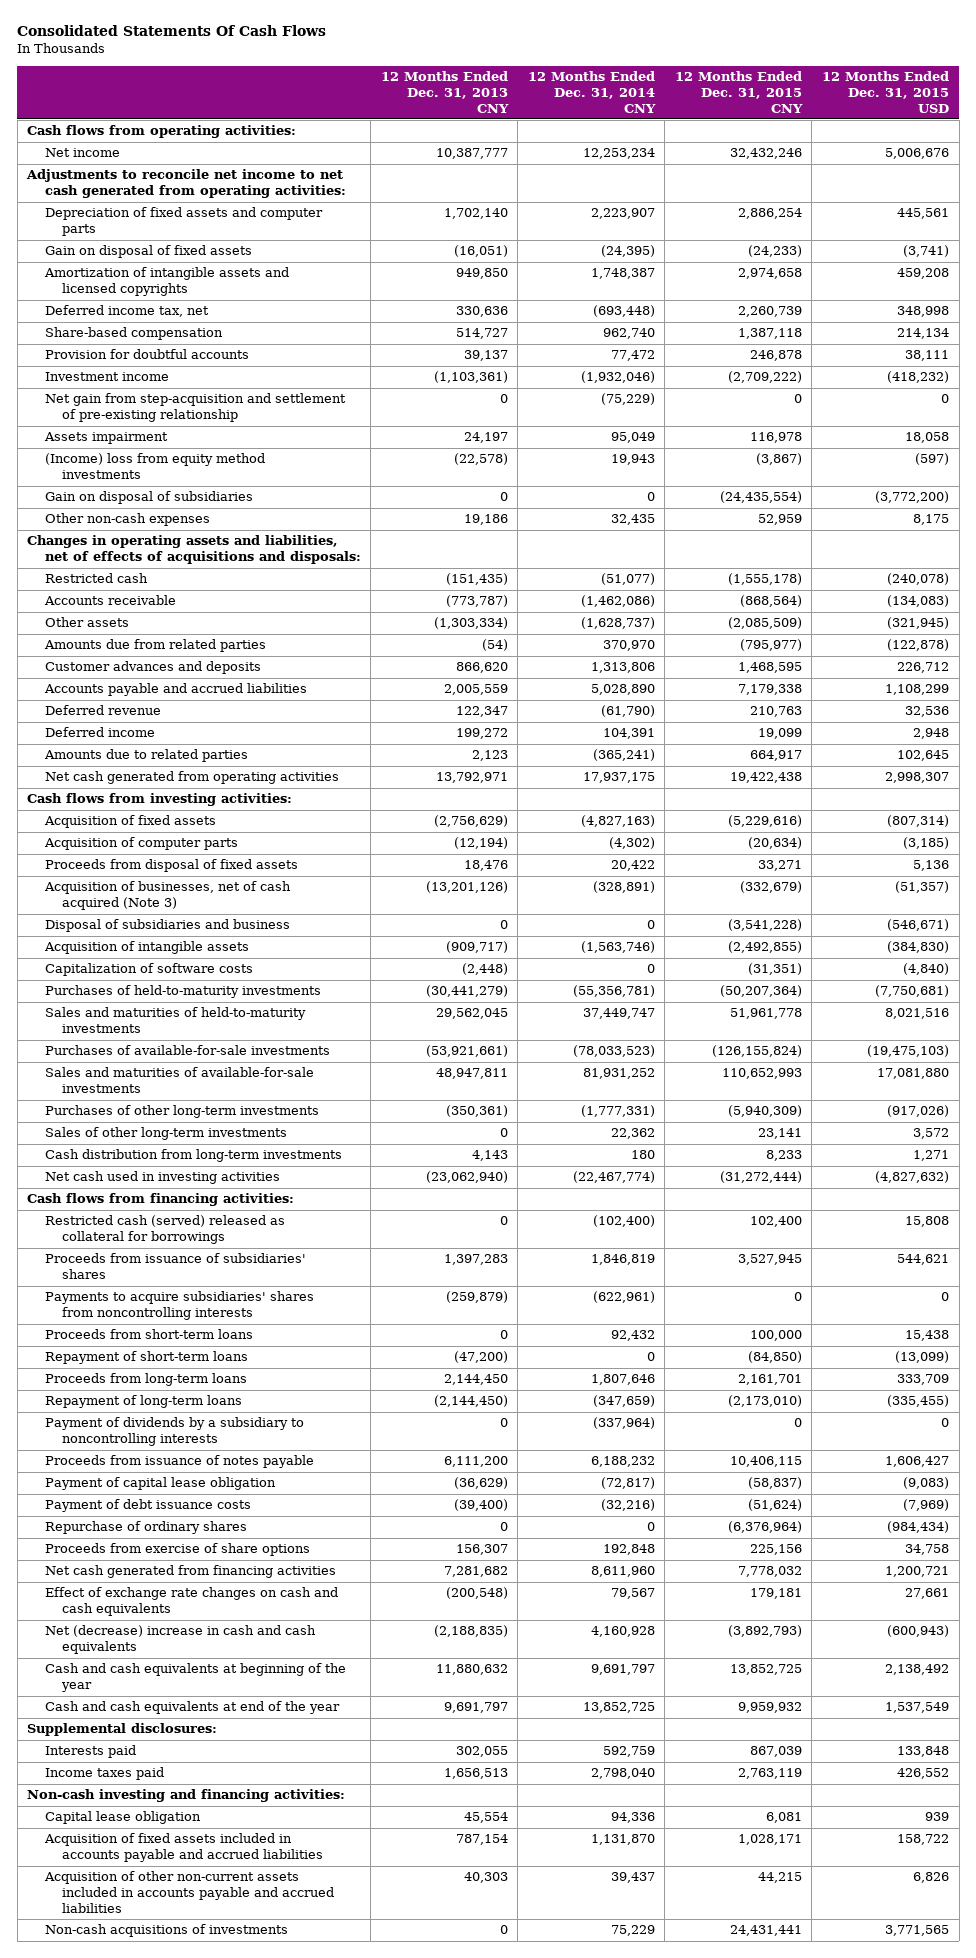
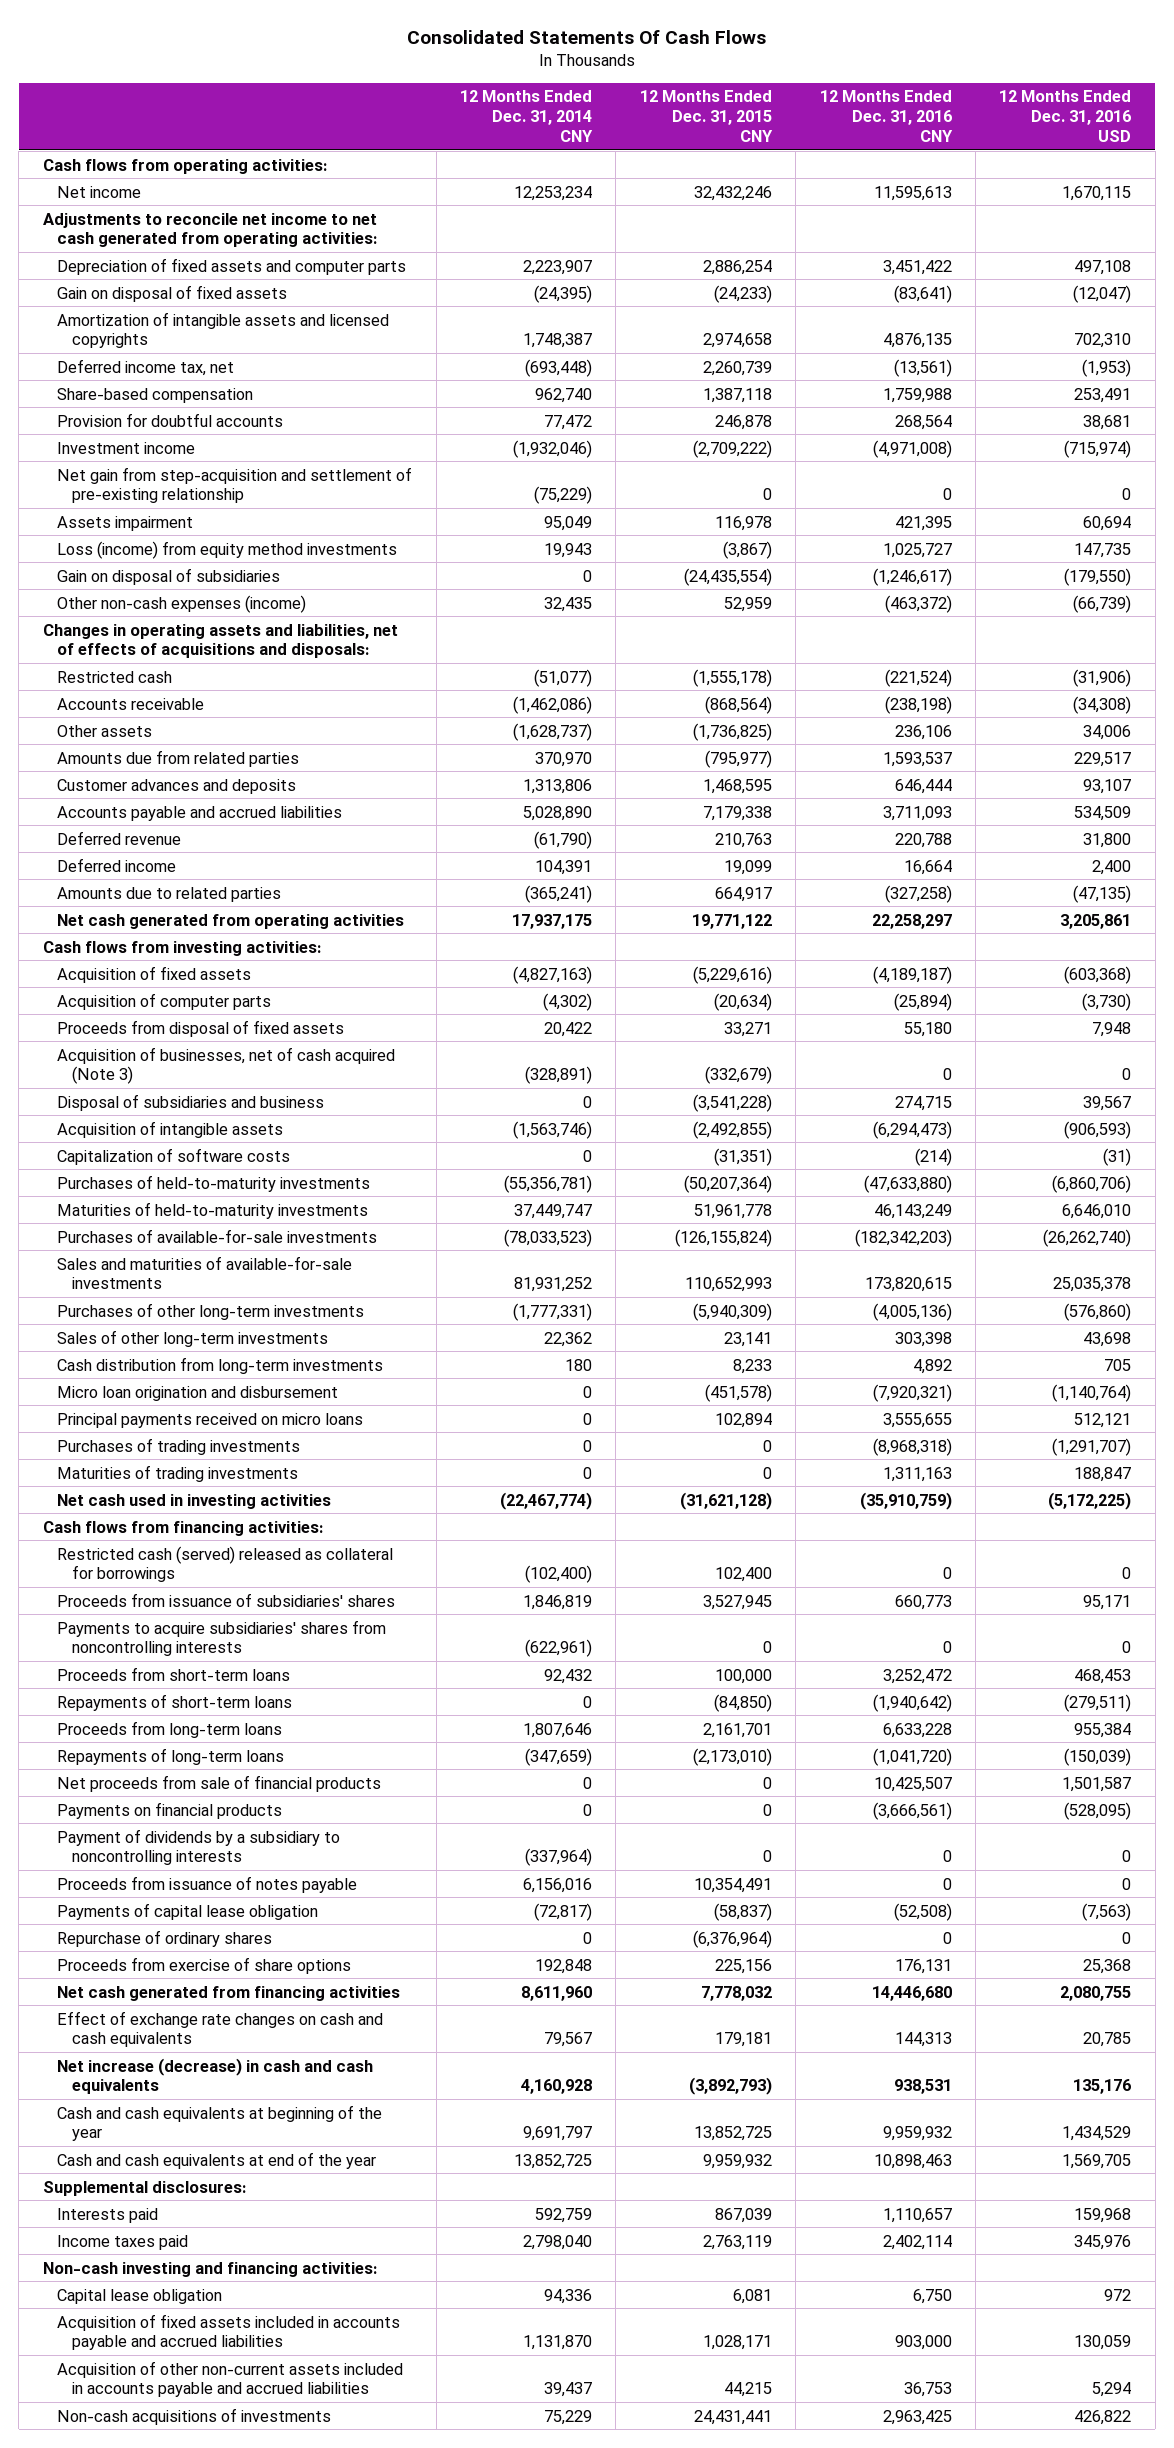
- | 12 Months Ended Dec. 31, 2013 CNY | 12 Months Ended Dec. 31, 2014 CNY | 12 Months Ended Dec. 31, 2015 CNY | 12 Months Ended Dec. 31, 2015 USD
+ | 12 Months Ended Dec. 31, 2014 CNY | 12 Months Ended Dec. 31, 2015 CNY | 12 Months Ended Dec. 31, 2016 CNY | 12 Months Ended Dec. 31, 2016 USD
- (Income) loss from equity method investments | (22,578) | 19,943 | (3,867) | (597)
+ Loss (income) from equity method investments | 19,943 | (3,867) | 1,025,727 | 147,735
- Other non-cash expenses | 19,186 | 32,435 | 52,959 | 8,175
+ Other non-cash expenses (income) | 32,435 | 52,959 | (463,372) | (66,739)
- Other assets | (1,303,334) | (1,628,737) | (2,085,509) | (321,945)
+ Other assets | (1,628,737) | (1,736,825) | 236,106 | 34,006
- Net cash generated from operating activities | 13,792,971 | 17,937,175 | 19,422,438 | 2,998,307
+ Net cash generated from operating activities | 17,937,175 | 19,771,122 | 22,258,297 | 3,205,861
- Sales and maturities of held-to-maturity investments | 29,562,045 | 37,449,747 | 51,961,778 | 8,021,516
+ Maturities of held-to-maturity investments | 37,449,747 | 51,961,778 | 46,143,249 | 6,646,010
- Net cash used in investing activities | (23,062,940) | (22,467,774) | (31,272,444) | (4,827,632)
+ Micro loan origination and disbursement | 0 | (451,578) | (7,920,321) | (1,140,764)
+ Principal payments received on micro loans | 0 | 102,894 | 3,555,655 | 512,121
+ Purchases of trading investments | 0 | 0 | (8,968,318) | (1,291,707)
+ Maturities of trading investments | 0 | 0 | 1,311,163 | 188,847
+ Net cash used in investing activities | (22,467,774) | (31,621,128) | (35,910,759) | (5,172,225)
- Repayment of short-term loans | (47,200) | 0 | (84,850) | (13,099)
+ Repayments of short-term loans | 0 | (84,850) | (1,940,642) | (279,511)
- Repayment of long-term loans | (2,144,450) | (347,659) | (2,173,010) | (335,455)
+ Repayments of long-term loans | (347,659) | (2,173,010) | (1,041,720) | (150,039)
+ Net proceeds from sale of financial products | 0 | 0 | 10,425,507 | 1,501,587
+ Payments on financial products | 0 | 0 | (3,666,561) | (528,095)
- Proceeds from issuance of notes payable | 6,111,200 | 6,188,232 | 10,406,115 | 1,606,427
- Payment of capital lease obligation | (36,629) | (72,817) | (58,837) | (9,083)
- Payment of debt issuance costs | (39,400) | (32,216) | (51,624) | (7,969)
+ Proceeds from issuance of notes payable | 6,156,016 | 10,354,491 | 0 | 0
+ Payments of capital lease obligation | (72,817) | (58,837) | (52,508) | (7,563)
- Net (decrease) increase in cash and cash equivalents | (2,188,835) | 4,160,928 | (3,892,793) | (600,943)
+ Net increase (decrease) in cash and cash equivalents | 4,160,928 | (3,892,793) | 938,531 | 135,176

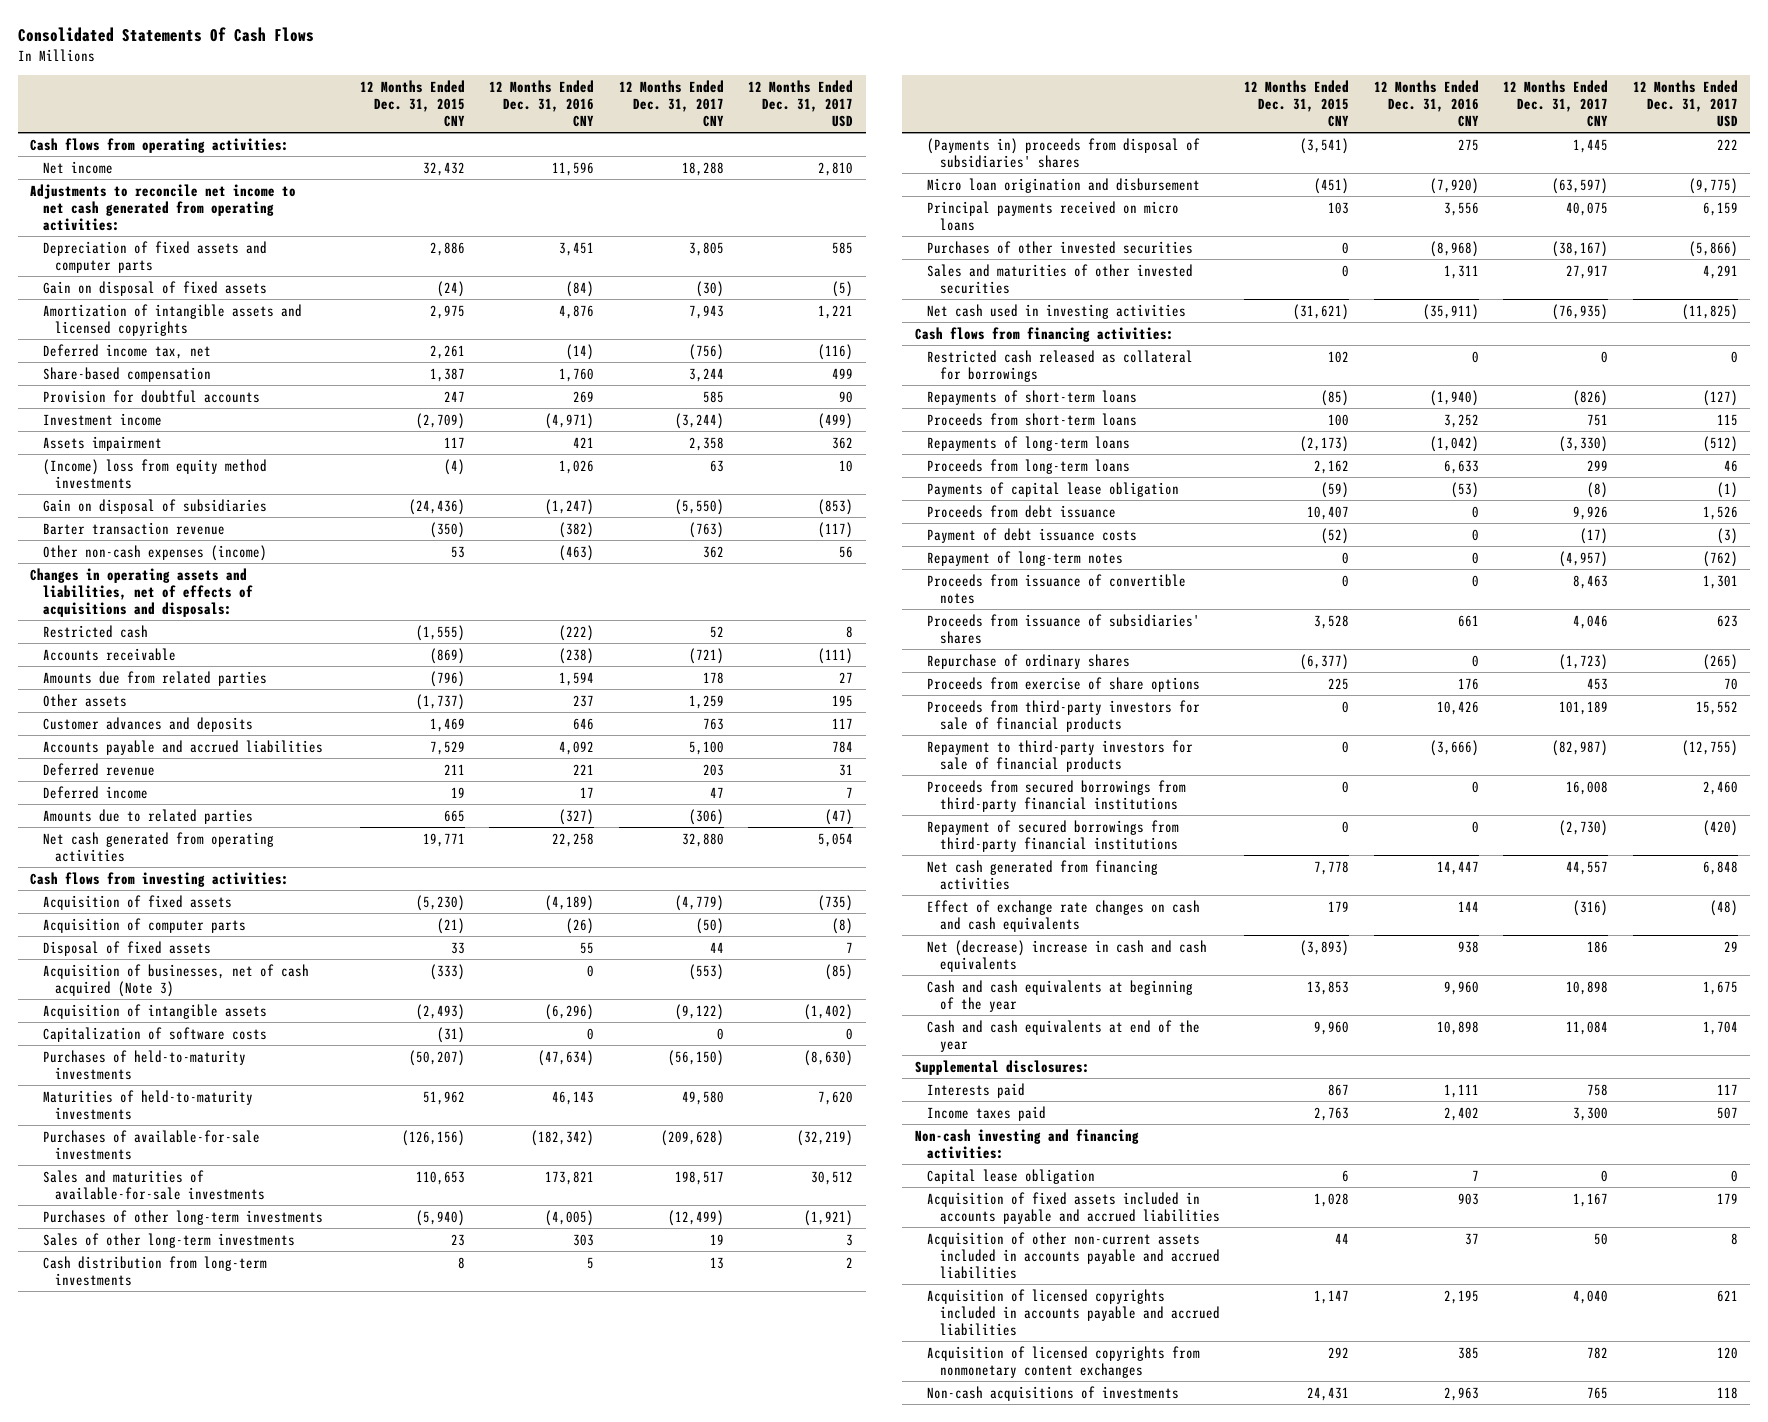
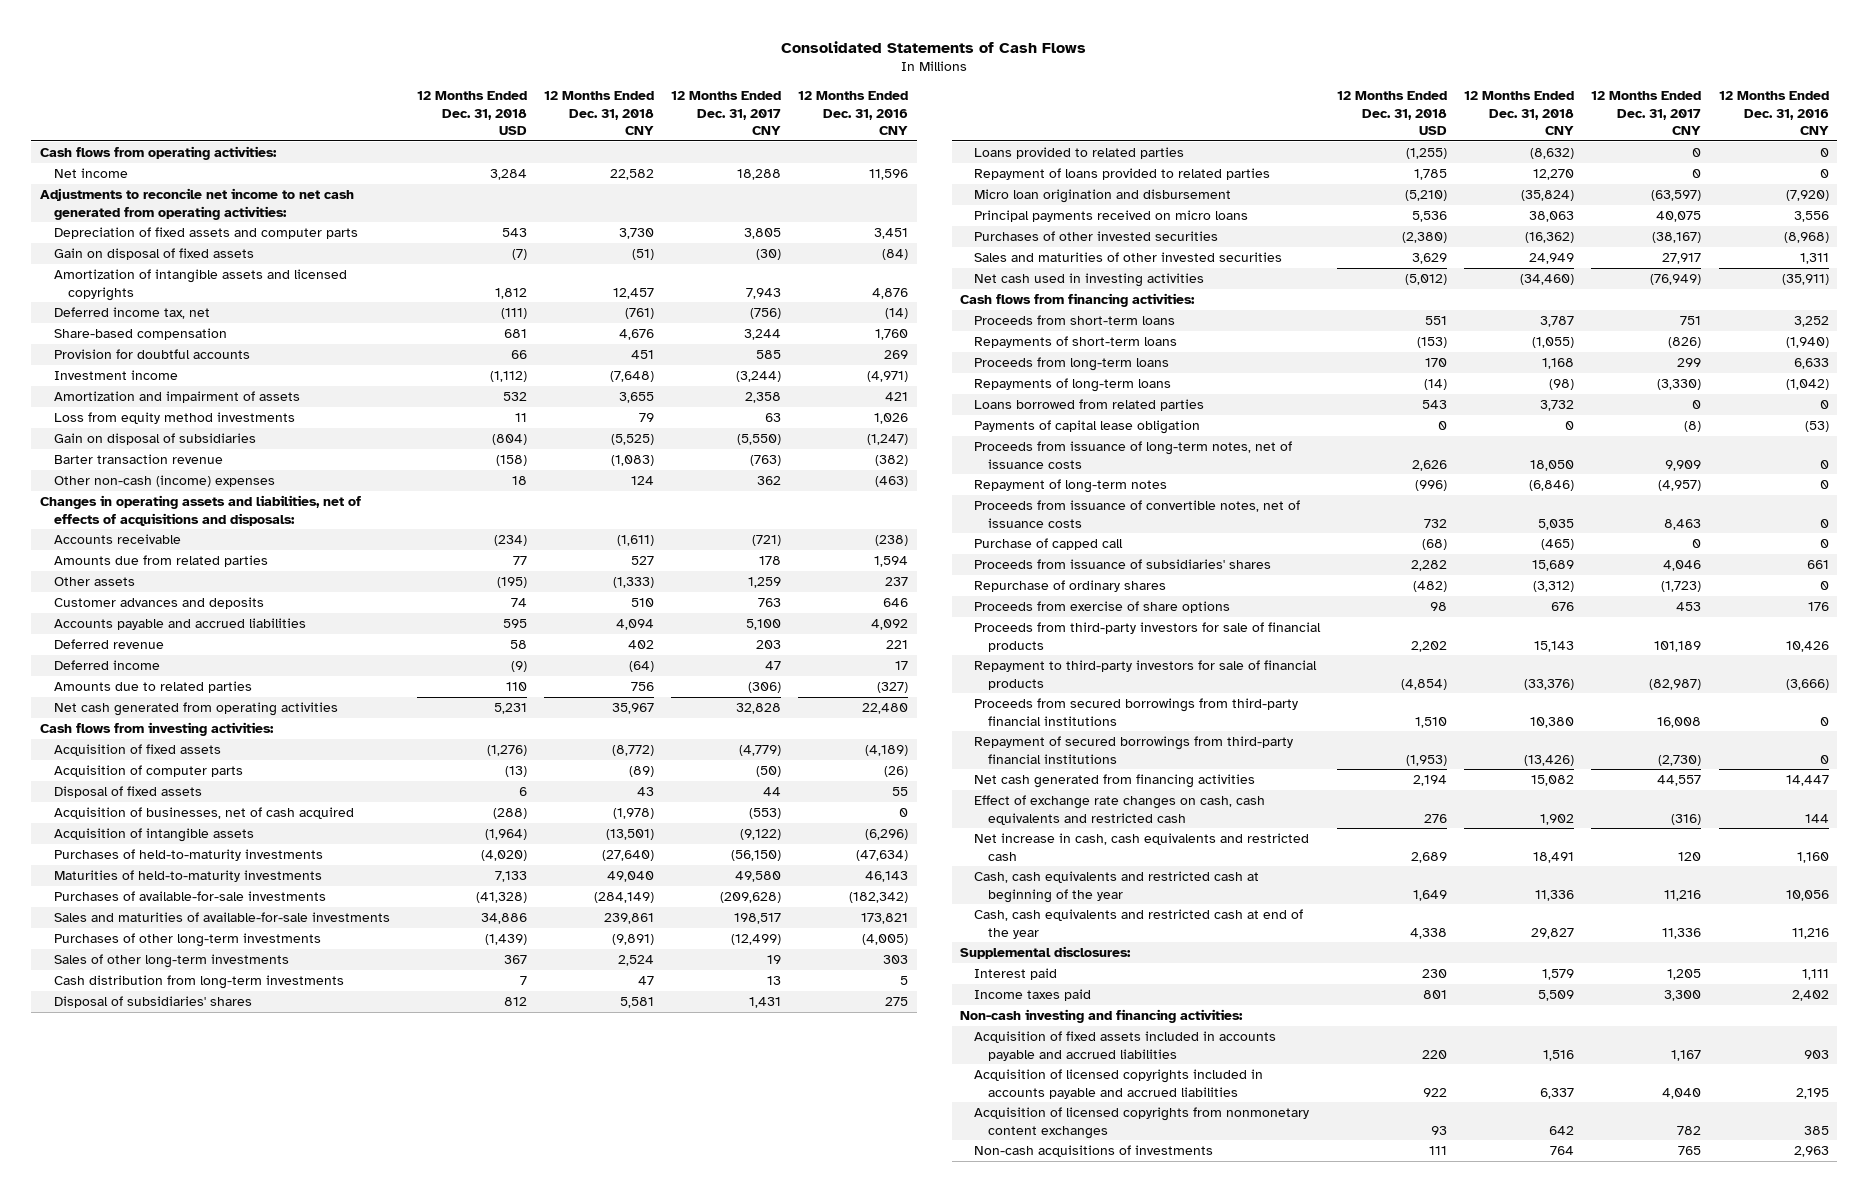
- Consolidated Statements Of Cash Flows
+ Consolidated Statements of Cash Flows
- | 12 Months Ended Dec. 31, 2015 CNY | 12 Months Ended Dec. 31, 2016 CNY | 12 Months Ended Dec. 31, 2017 CNY | 12 Months Ended Dec. 31, 2017 USD
+ | 12 Months Ended Dec. 31, 2018 USD | 12 Months Ended Dec. 31, 2018 CNY | 12 Months Ended Dec. 31, 2017 CNY | 12 Months Ended Dec. 31, 2016 CNY
- Assets impairment | 117 | 421 | 2,358 | 362
- (Income) loss from equity method investments | (4) | 1,026 | 63 | 10
+ Amortization and impairment of assets | 532 | 3,655 | 2,358 | 421
+ Loss from equity method investments | 11 | 79 | 63 | 1,026
- Other non-cash expenses (income) | 53 | (463) | 362 | 56
+ Other non-cash (income) expenses | 18 | 124 | 362 | (463)
- Restricted cash | (1,555) | (222) | 52 | 8
- Net cash generated from operating activities | 19,771 | 22,258 | 32,880 | 5,054
+ Net cash generated from operating activities | 5,231 | 35,967 | 32,828 | 22,480
- Acquisition of businesses, net of cash acquired (Note 3) | (333) | 0 | (553) | (85)
+ Acquisition of businesses, net of cash acquired | (288) | (1,978) | (553) | 0
- Capitalization of software costs | (31) | 0 | 0 | 0
- (Payments in) proceeds from disposal of subsidiaries' shares | (3,541) | 275 | 1,445 | 222
+ Disposal of subsidiaries' shares | 812 | 5,581 | 1,431 | 275
+ Loans provided to related parties | (1,255) | (8,632) | 0 | 0
+ Repayment of loans provided to related parties | 1,785 | 12,270 | 0 | 0
- Net cash used in investing activities | (31,621) | (35,911) | (76,935) | (11,825)
+ Net cash used in investing activities | (5,012) | (34,460) | (76,949) | (35,911)
- Restricted cash released as collateral for borrowings | 102 | 0 | 0 | 0
moved down: Repayments of short-term loans | (153) | (1,055) | (826) | (1,940)
moved down: Repayments of long-term loans | (14) | (98) | (3,330) | (1,042)
+ Loans borrowed from related parties | 543 | 3,732 | 0 | 0
- Proceeds from debt issuance | 10,407 | 0 | 9,926 | 1,526
- Payment of debt issuance costs | (52) | 0 | (17) | (3)
+ Proceeds from issuance of long-term notes, net of issuance costs | 2,626 | 18,050 | 9,909 | 0
- Proceeds from issuance of convertible notes | 0 | 0 | 8,463 | 1,301
+ Proceeds from issuance of convertible notes, net of issuance costs | 732 | 5,035 | 8,463 | 0
+ Purchase of capped call | (68) | (465) | 0 | 0
- Effect of exchange rate changes on cash and cash equivalents | 179 | 144 | (316) | (48)
- Net (decrease) increase in cash and cash equivalents | (3,893) | 938 | 186 | 29
- Cash and cash equivalents at beginning of the year | 13,853 | 9,960 | 10,898 | 1,675
- Cash and cash equivalents at end of the year | 9,960 | 10,898 | 11,084 | 1,704
+ Effect of exchange rate changes on cash, cash equivalents and restricted cash | 276 | 1,902 | (316) | 144
+ Net increase in cash, cash equivalents and restricted cash | 2,689 | 18,491 | 120 | 1,160
+ Cash, cash equivalents and restricted cash at beginning of the year | 1,649 | 11,336 | 11,216 | 10,056
+ Cash, cash equivalents and restricted cash at end of the year | 4,338 | 29,827 | 11,336 | 11,216
- Interests paid | 867 | 1,111 | 758 | 117
+ Interest paid | 230 | 1,579 | 1,205 | 1,111
- Capital lease obligation | 6 | 7 | 0 | 0
- Acquisition of other non-current assets included in accounts payable and accrued liabilities | 44 | 37 | 50 | 8

